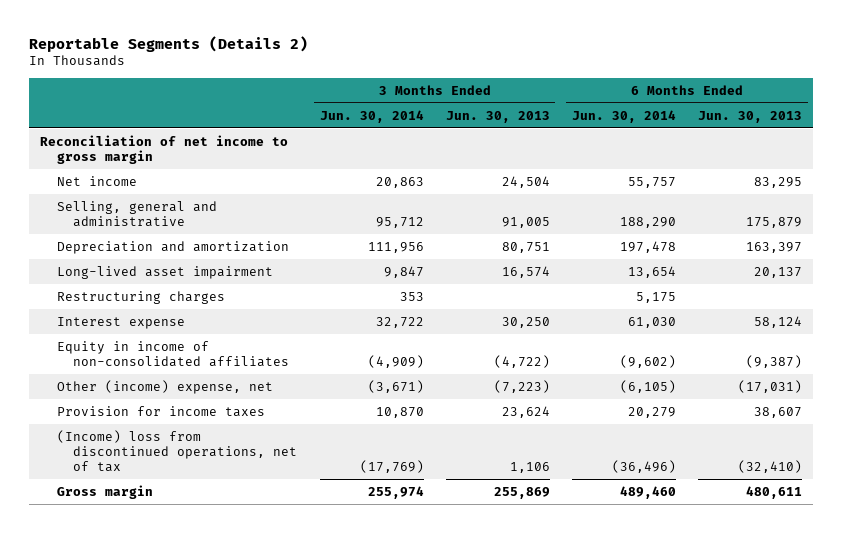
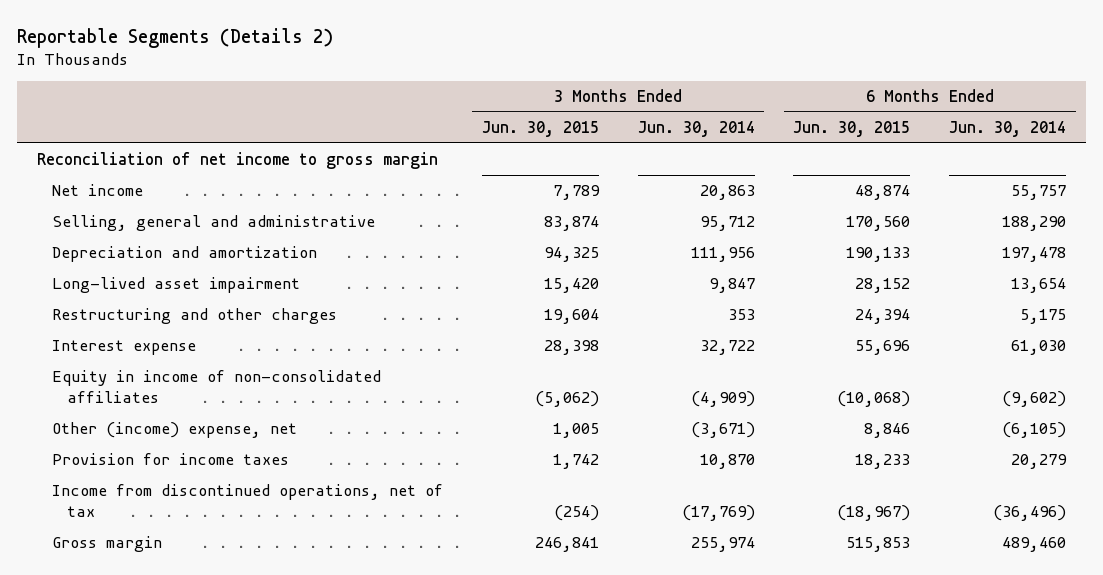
- | 3 Months Ended Jun. 30, 2014 | 3 Months Ended Jun. 30, 2013 | 6 Months Ended Jun. 30, 2014 | 6 Months Ended Jun. 30, 2013
+ | 3 Months Ended Jun. 30, 2015 | 3 Months Ended Jun. 30, 2014 | 6 Months Ended Jun. 30, 2015 | 6 Months Ended Jun. 30, 2014
- Restructuring charges | 353 | | 5,175 |
+ Restructuring and other charges | 19,604 | 353 | 24,394 | 5,175
- (Income) loss from discontinued operations, net of tax | (17,769) | 1,106 | (36,496) | (32,410)
+ Income from discontinued operations, net of tax | (254) | (17,769) | (18,967) | (36,496)

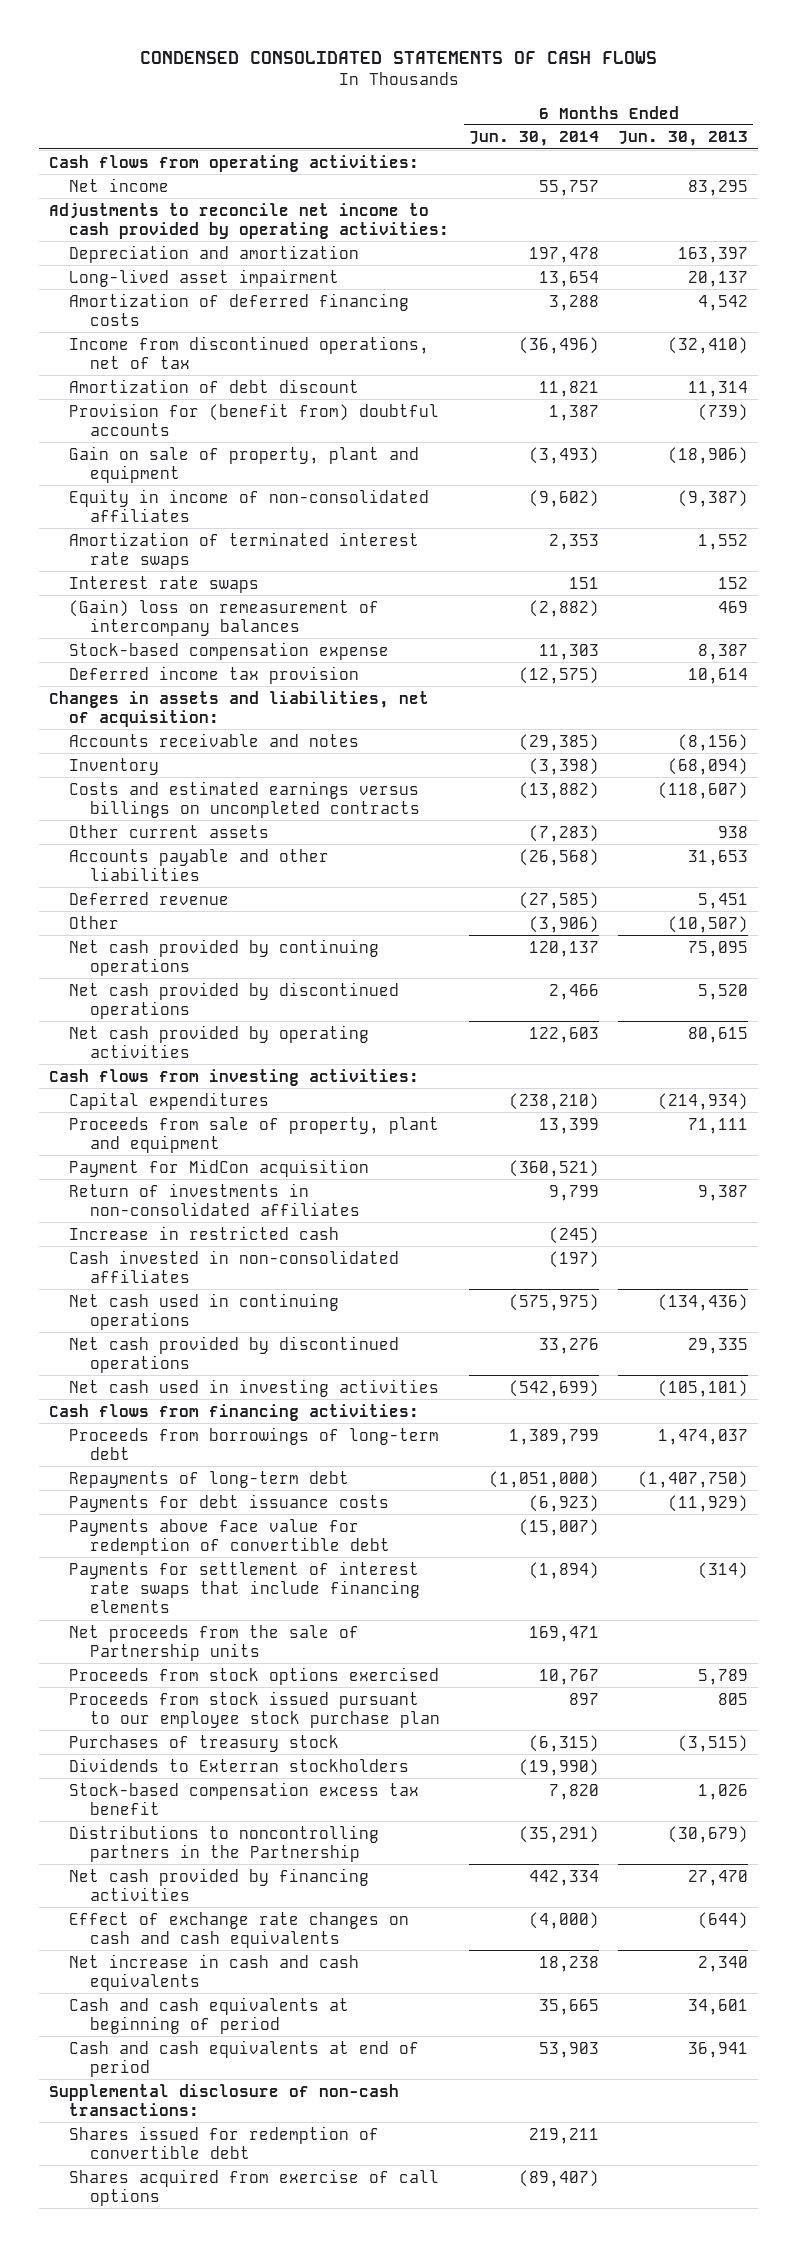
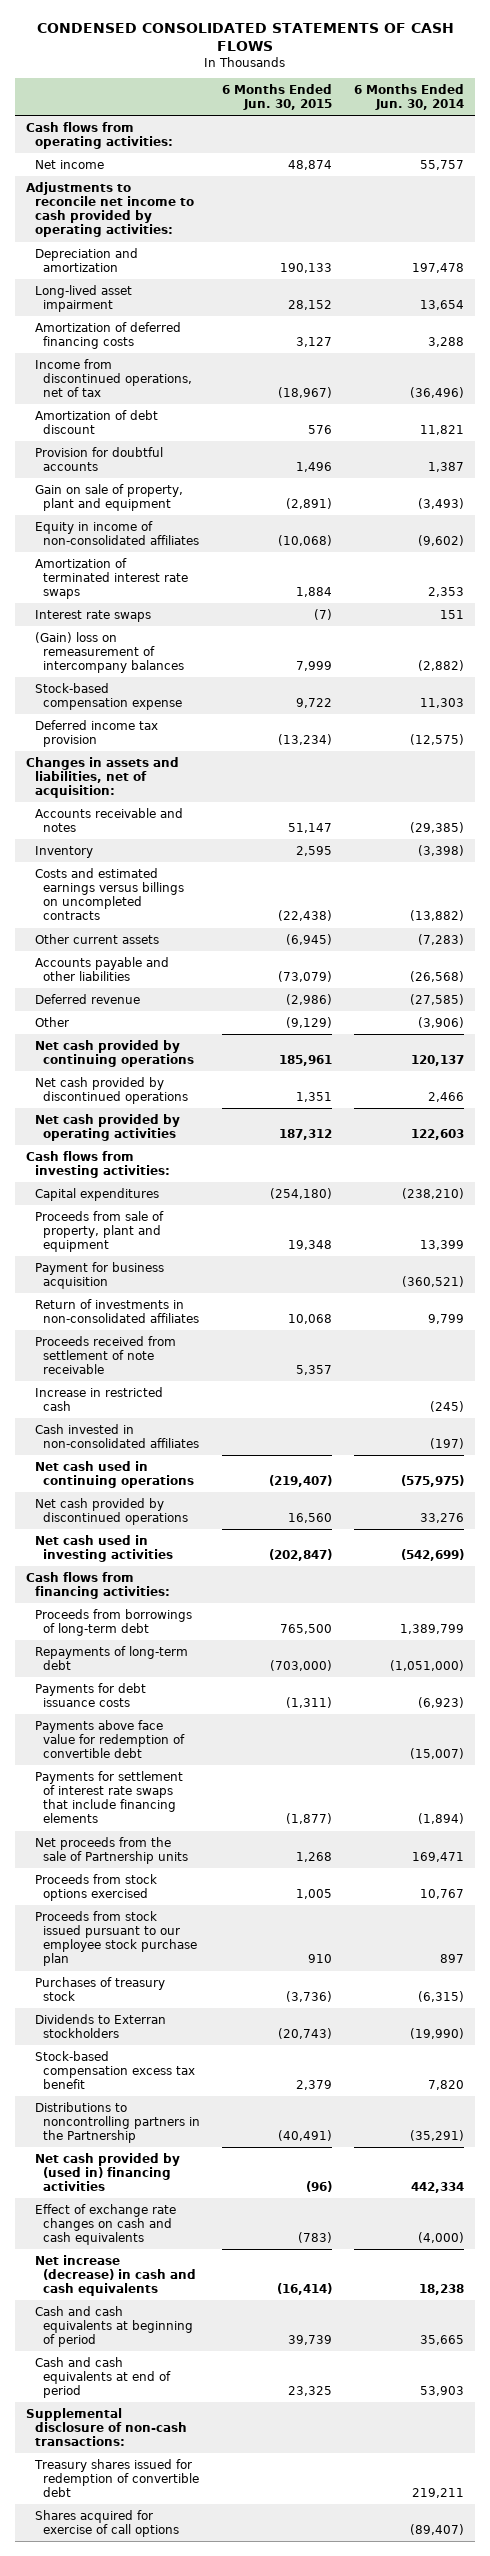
- | 6 Months Ended Jun. 30, 2014 | 6 Months Ended Jun. 30, 2013
+ | 6 Months Ended Jun. 30, 2015 | 6 Months Ended Jun. 30, 2014
- Provision for (benefit from) doubtful accounts | 1,387 | (739)
+ Provision for doubtful accounts | 1,496 | 1,387
- Payment for MidCon acquisition | (360,521) |
+ Payment for business acquisition | | (360,521)
+ Proceeds received from settlement of note receivable | 5,357 |
- Net cash provided by financing activities | 442,334 | 27,470
+ Net cash provided by (used in) financing activities | (96) | 442,334
- Net increase in cash and cash equivalents | 18,238 | 2,340
+ Net increase (decrease) in cash and cash equivalents | (16,414) | 18,238
- Shares issued for redemption of convertible debt | 219,211 |
- Shares acquired from exercise of call options | (89,407) |
+ Treasury shares issued for redemption of convertible debt | | 219,211
+ Shares acquired for exercise of call options | | (89,407)

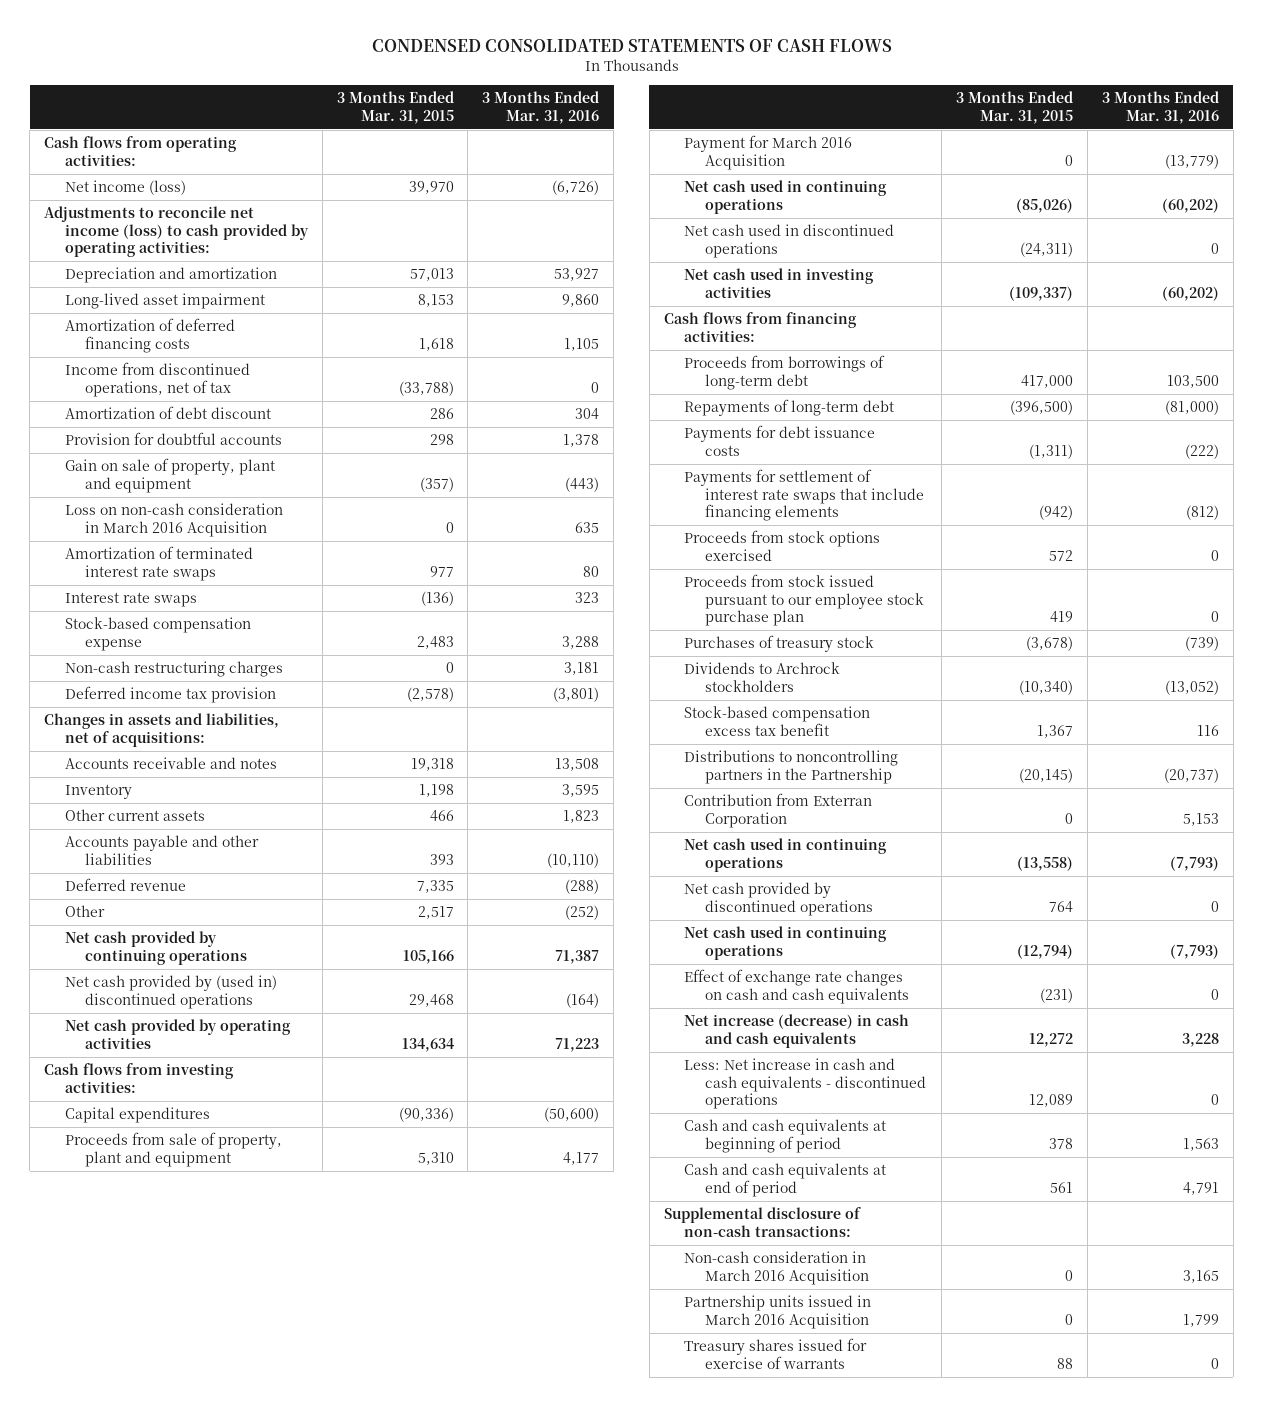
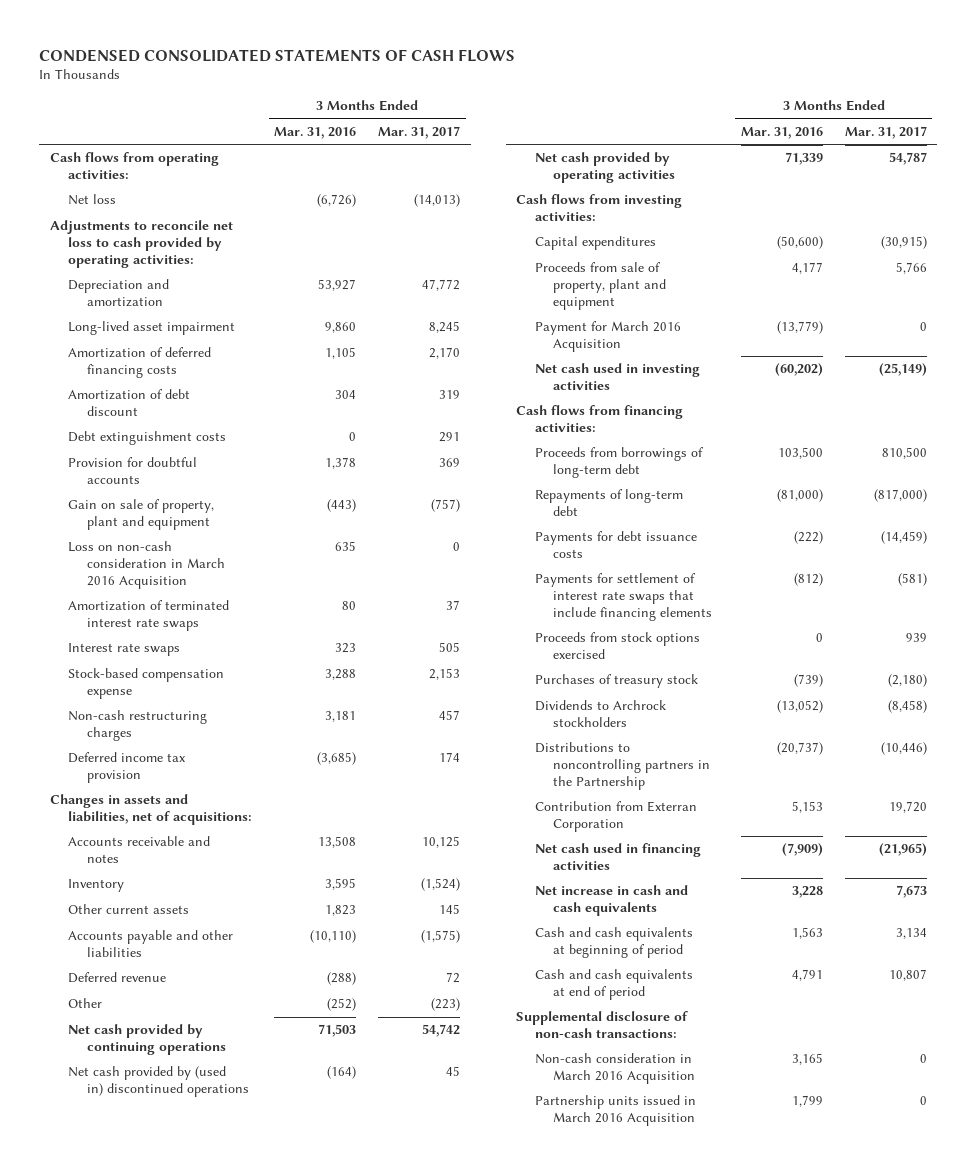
- | 3 Months Ended Mar. 31, 2015 | 3 Months Ended Mar. 31, 2016
+ | 3 Months Ended Mar. 31, 2016 | 3 Months Ended Mar. 31, 2017
- Net income (loss) | 39,970 | (6,726)
- Adjustments to reconcile net income (loss) to cash provided by operating activities:
+ Net loss | (6,726) | (14,013)
+ Adjustments to reconcile net loss to cash provided by operating activities:
- Income from discontinued operations, net of tax | (33,788) | 0
+ Debt extinguishment costs | 0 | 291
- Deferred income tax provision | (2,578) | (3,801)
+ Deferred income tax provision | (3,685) | 174
- Net cash provided by continuing operations | 105,166 | 71,387
+ Net cash provided by continuing operations | 71,503 | 54,742
- Net cash provided by operating activities | 134,634 | 71,223
+ Net cash provided by operating activities | 71,339 | 54,787
- Net cash used in continuing operations | (85,026) | (60,202)
- Net cash used in discontinued operations | (24,311) | 0
- Proceeds from stock issued pursuant to our employee stock purchase plan | 419 | 0
- Stock-based compensation excess tax benefit | 1,367 | 116
- Net cash used in continuing operations | (13,558) | (7,793)
- Net cash provided by discontinued operations | 764 | 0
- Net cash used in continuing operations | (12,794) | (7,793)
- Effect of exchange rate changes on cash and cash equivalents | (231) | 0
- Net increase (decrease) in cash and cash equivalents | 12,272 | 3,228
- Less: Net increase in cash and cash equivalents - discontinued operations | 12,089 | 0
+ Net cash used in financing activities | (7,909) | (21,965)
+ Net increase in cash and cash equivalents | 3,228 | 7,673
- Treasury shares issued for exercise of warrants | 88 | 0

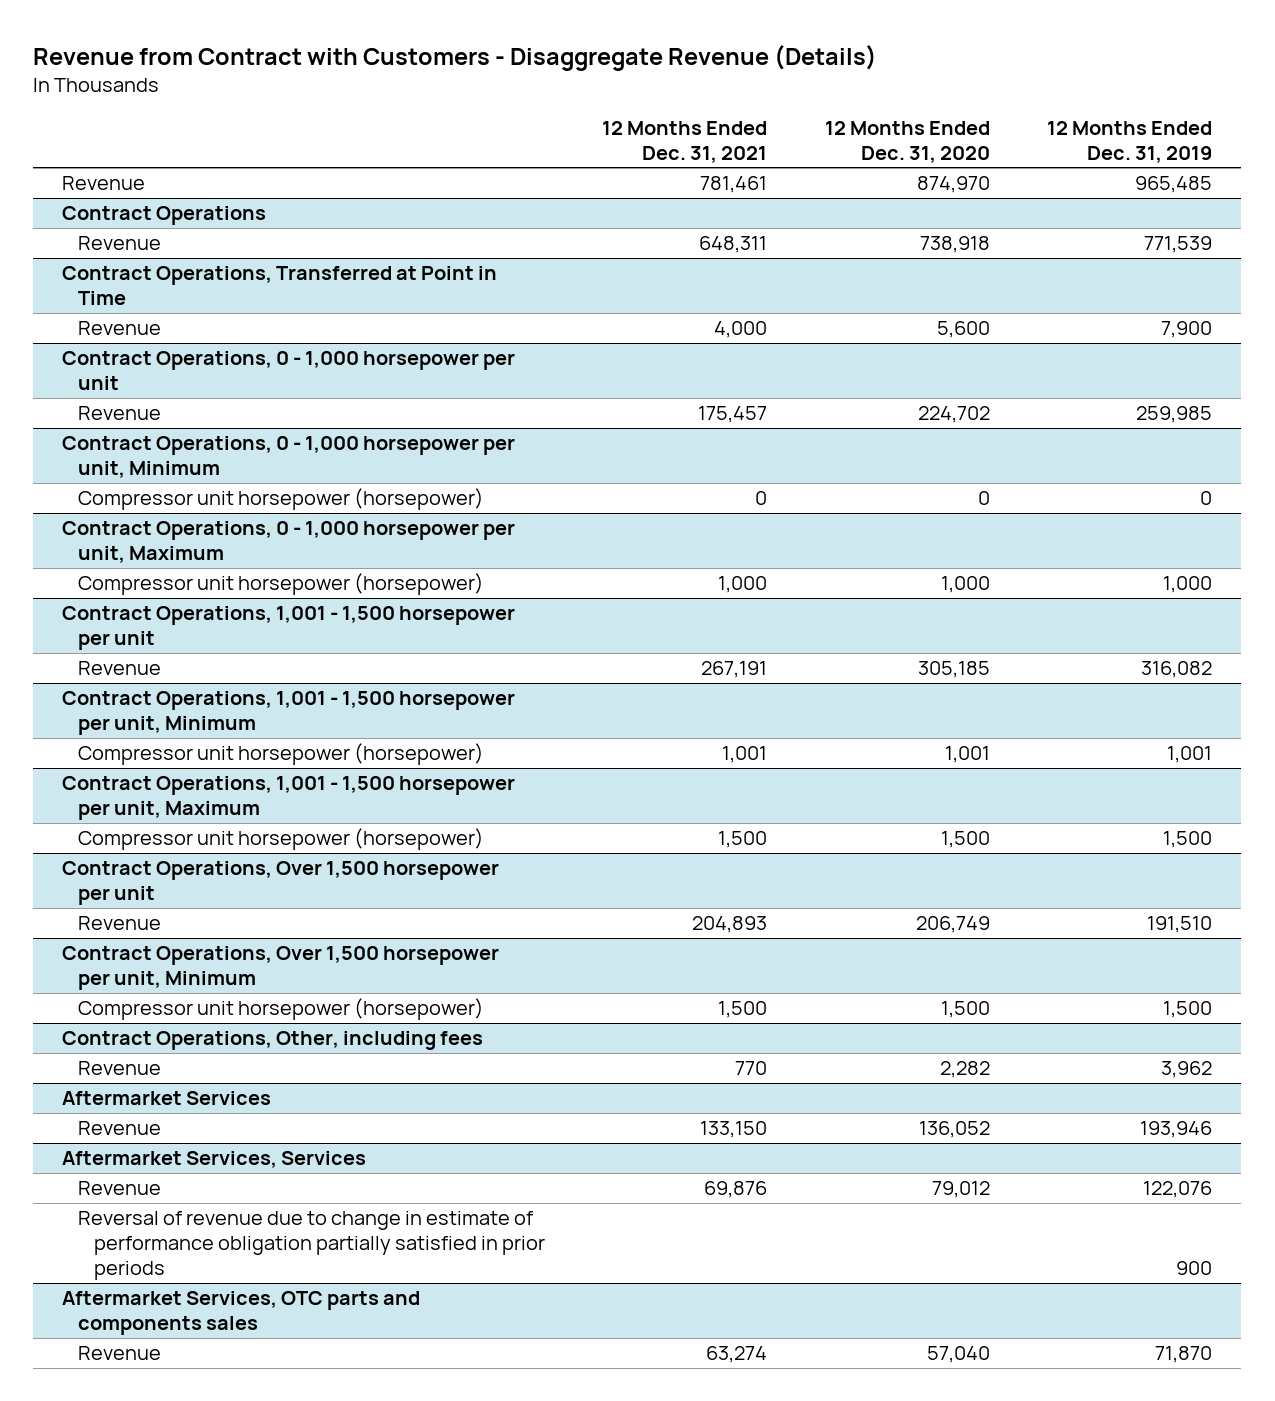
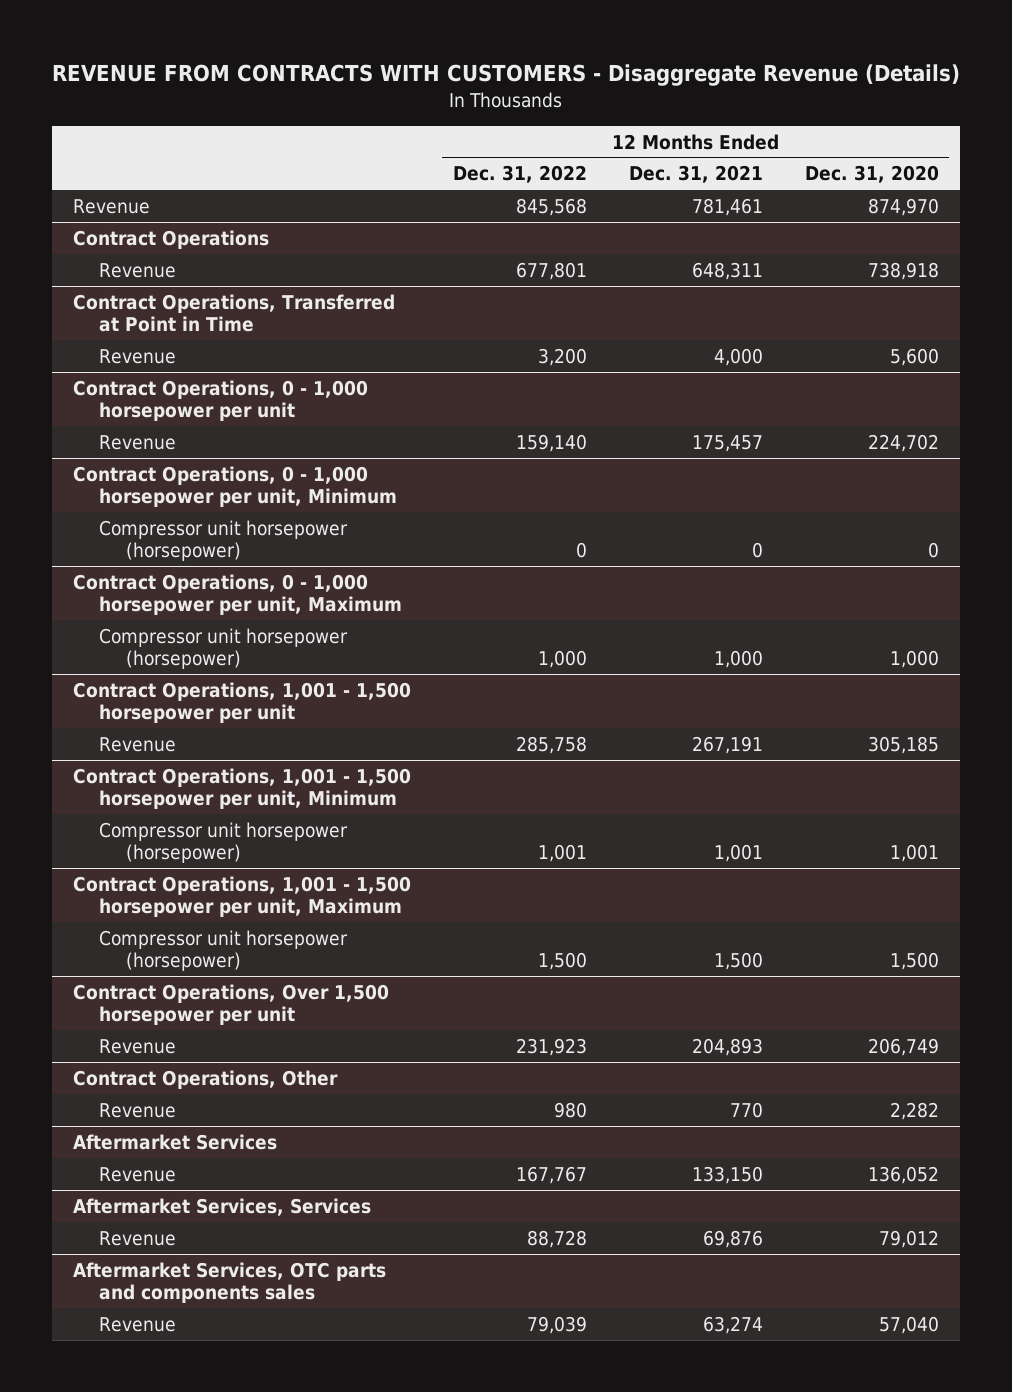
- Revenue from Contract with Customers - Disaggregate Revenue (Details)
+ REVENUE FROM CONTRACTS WITH CUSTOMERS - Disaggregate Revenue (Details)
- | 12 Months Ended Dec. 31, 2021 | 12 Months Ended Dec. 31, 2020 | 12 Months Ended Dec. 31, 2019
+ | 12 Months Ended Dec. 31, 2022 | 12 Months Ended Dec. 31, 2021 | 12 Months Ended Dec. 31, 2020
- Contract Operations, Over 1,500 horsepower per unit, Minimum
- Compressor unit horsepower (horsepower) | 1,500 | 1,500 | 1,500
- Contract Operations, Other, including fees
+ Contract Operations, Other
@ Aftermarket Services, Services
- Reversal of revenue due to change in estimate of performance obligation partially satisfied in prior periods | | | 900

